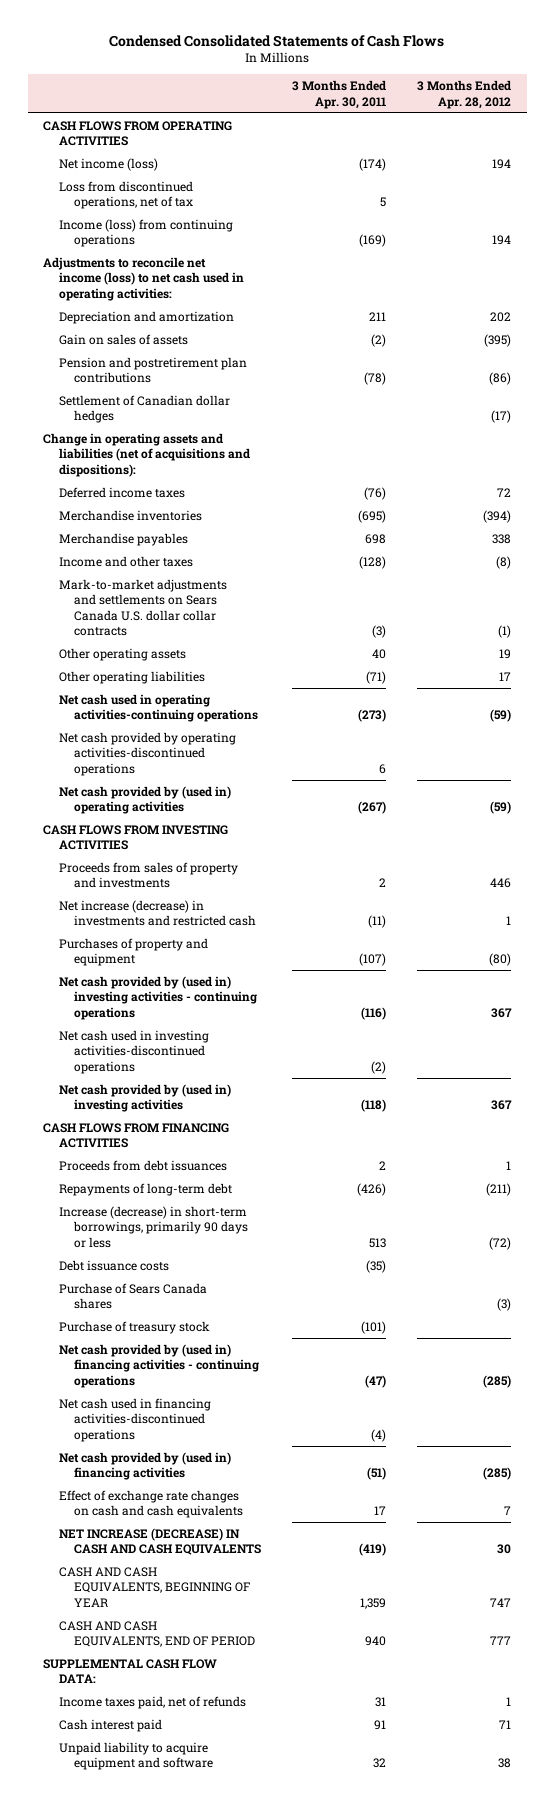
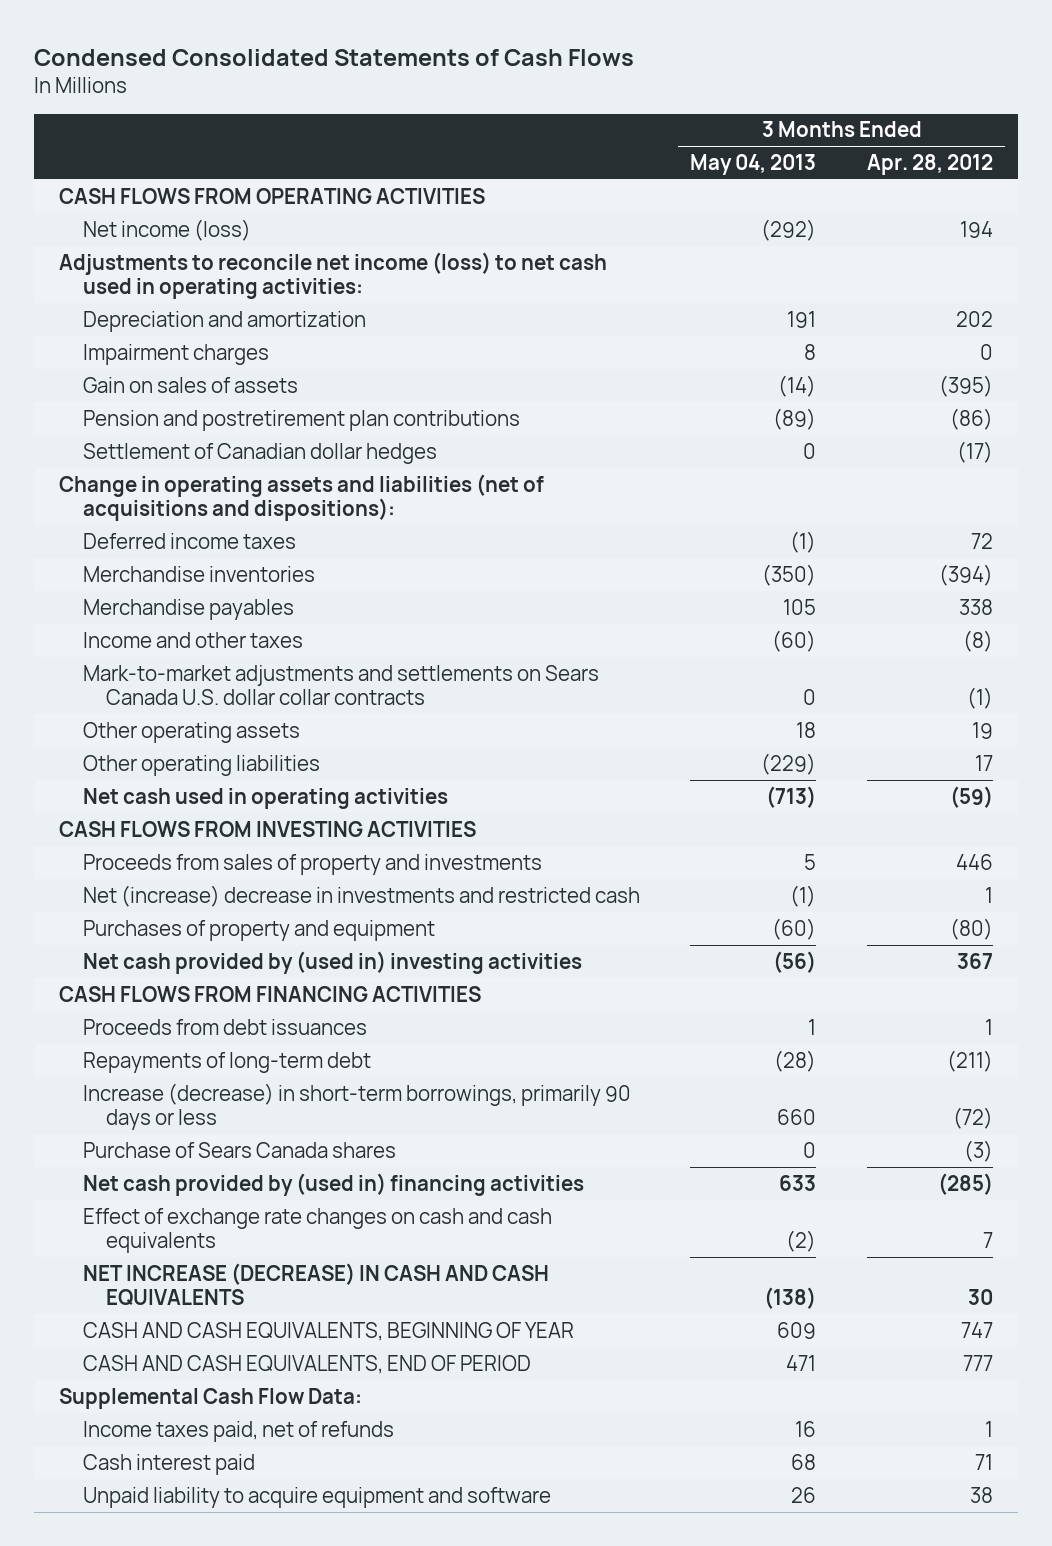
- | 3 Months Ended Apr. 30, 2011 | 3 Months Ended Apr. 28, 2012
+ | 3 Months Ended May 04, 2013 | 3 Months Ended Apr. 28, 2012
- Loss from discontinued operations, net of tax | 5 |
- Income (loss) from continuing operations | (169) | 194
+ Impairment charges | 8 | 0
- Net cash used in operating activities-continuing operations | (273) | (59)
- Net cash provided by operating activities-discontinued operations | 6 |
- Net cash provided by (used in) operating activities | (267) | (59)
+ Net cash used in operating activities | (713) | (59)
- Net increase (decrease) in investments and restricted cash | (11) | 1
+ Net (increase) decrease in investments and restricted cash | (1) | 1
- Net cash provided by (used in) investing activities - continuing operations | (116) | 367
- Net cash used in investing activities-discontinued operations | (2) |
- Debt issuance costs | (35) |
- Purchase of treasury stock | (101) |
- Net cash provided by (used in) financing activities - continuing operations | (47) | (285)
- Net cash used in financing activities-discontinued operations | (4) |
- SUPPLEMENTAL CASH FLOW DATA:
+ Supplemental Cash Flow Data:

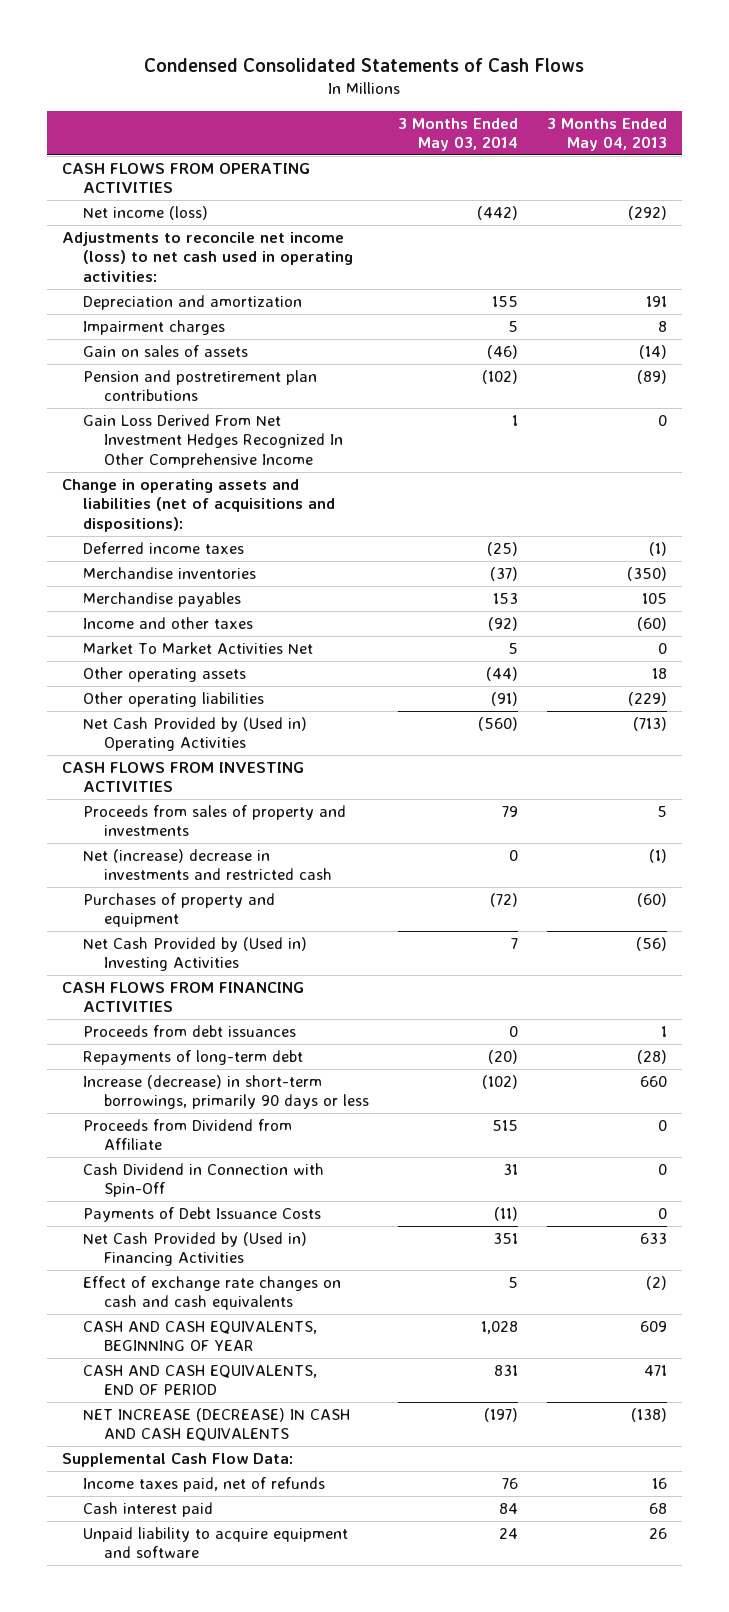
- | 3 Months Ended May 04, 2013 | 3 Months Ended Apr. 28, 2012
+ | 3 Months Ended May 03, 2014 | 3 Months Ended May 04, 2013
- Settlement of Canadian dollar hedges | 0 | (17)
+ Gain Loss Derived From Net Investment Hedges Recognized In Other Comprehensive Income | 1 | 0
- Mark-to-market adjustments and settlements on Sears Canada U.S. dollar collar contracts | 0 | (1)
+ Market To Market Activities Net | 5 | 0
- Net cash used in operating activities | (713) | (59)
+ Net Cash Provided by (Used in) Operating Activities | (560) | (713)
- Net cash provided by (used in) investing activities | (56) | 367
+ Net Cash Provided by (Used in) Investing Activities | 7 | (56)
- Purchase of Sears Canada shares | 0 | (3)
- Net cash provided by (used in) financing activities | 633 | (285)
+ Proceeds from Dividend from Affiliate | 515 | 0
+ Cash Dividend in Connection with Spin-Off | 31 | 0
+ Payments of Debt Issuance Costs | (11) | 0
+ Net Cash Provided by (Used in) Financing Activities | 351 | 633
moved down: NET INCREASE (DECREASE) IN CASH AND CASH EQUIVALENTS | (197) | (138)

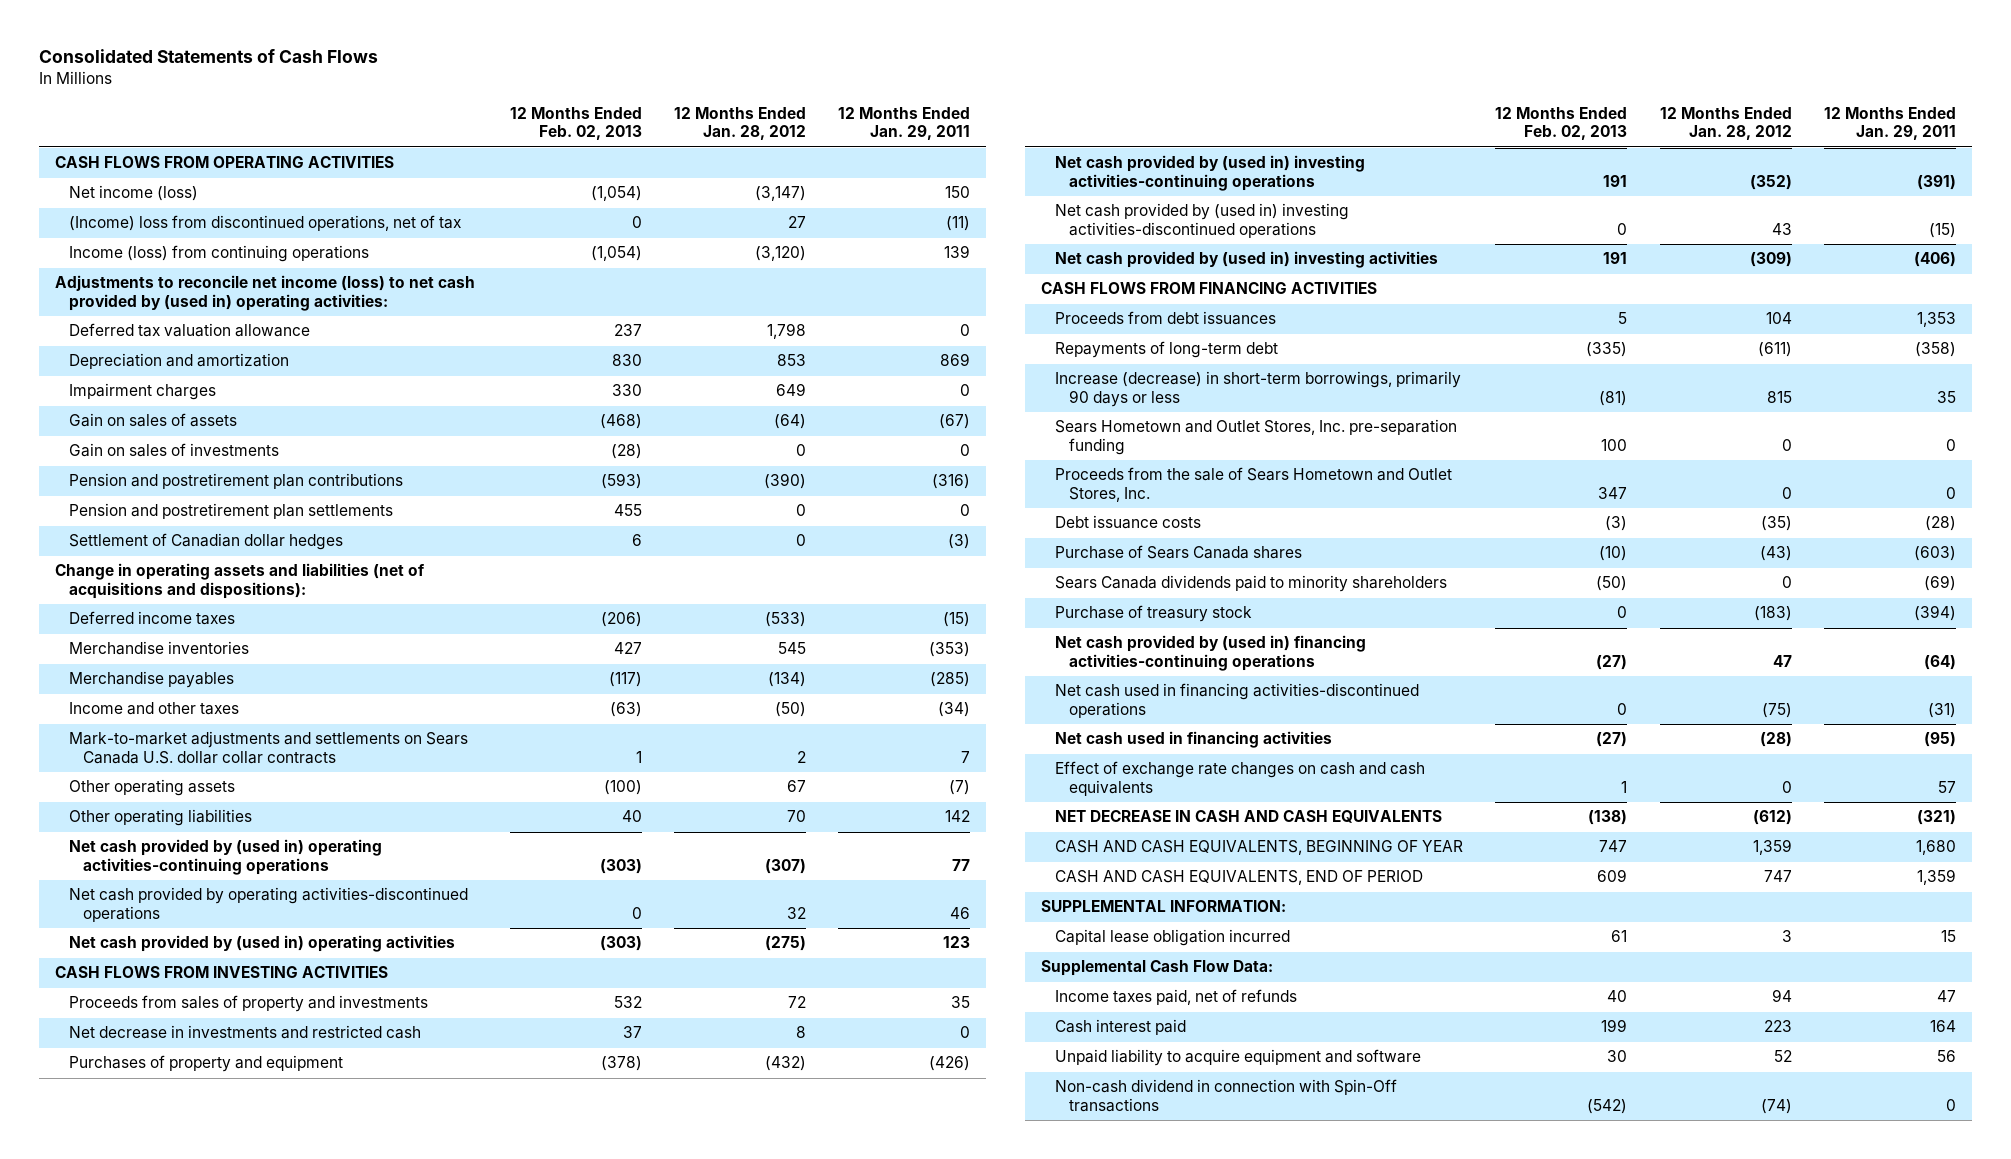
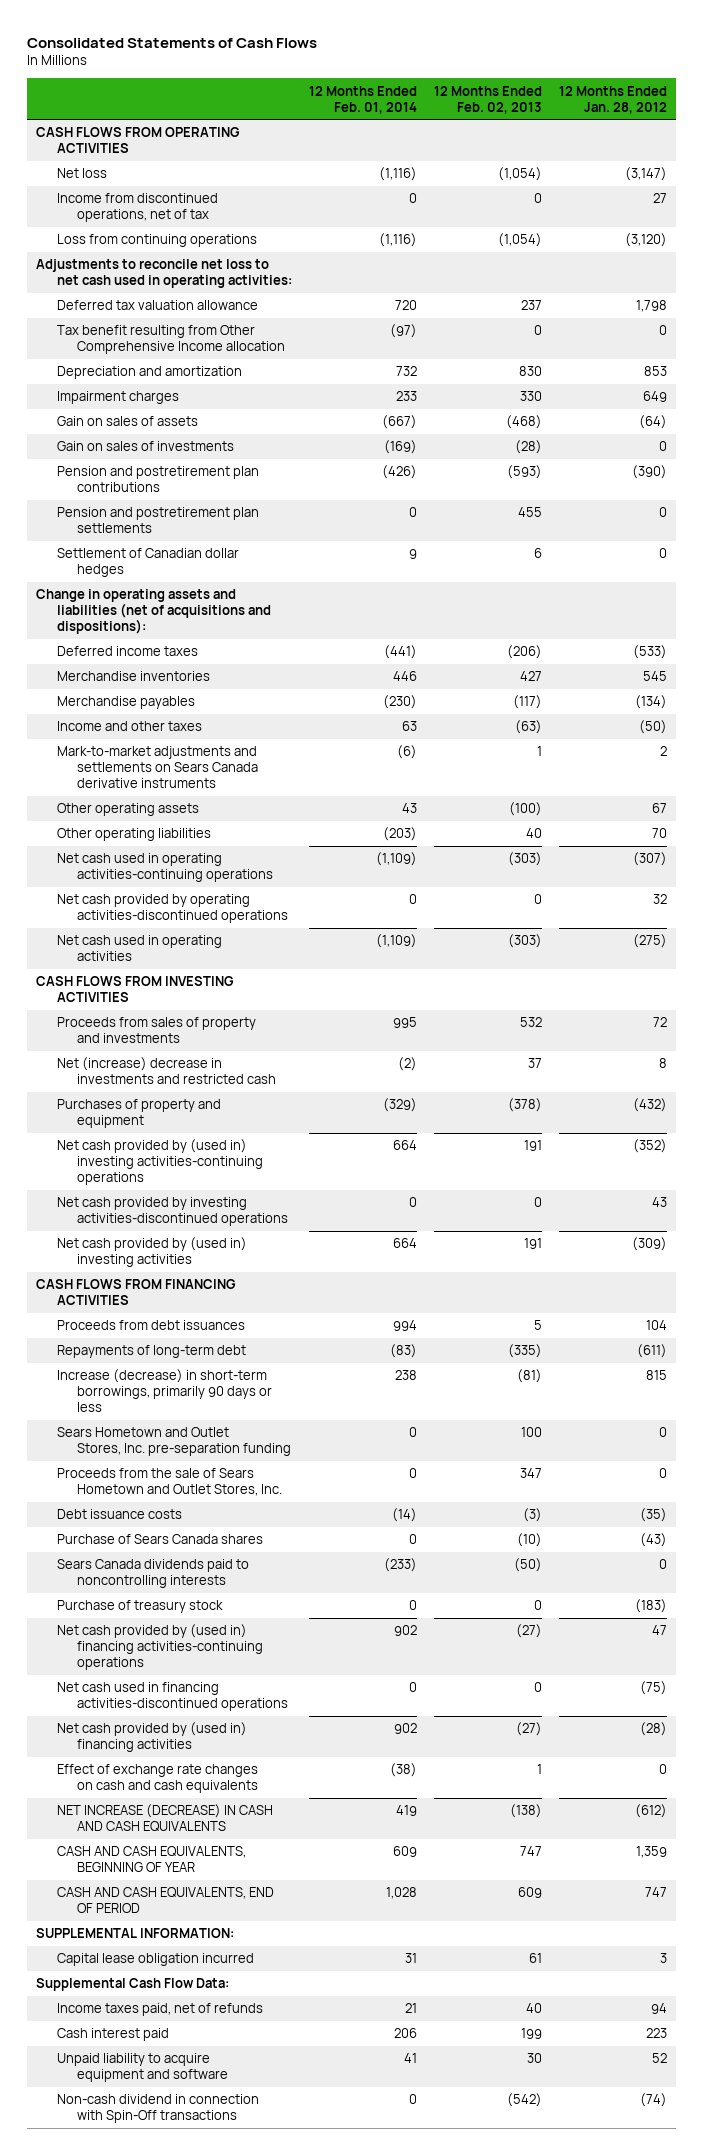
- | 12 Months Ended Feb. 02, 2013 | 12 Months Ended Jan. 28, 2012 | 12 Months Ended Jan. 29, 2011
+ | 12 Months Ended Feb. 01, 2014 | 12 Months Ended Feb. 02, 2013 | 12 Months Ended Jan. 28, 2012
- Net income (loss) | (1,054) | (3,147) | 150
- (Income) loss from discontinued operations, net of tax | 0 | 27 | (11)
- Income (loss) from continuing operations | (1,054) | (3,120) | 139
- Adjustments to reconcile net income (loss) to net cash provided by (used in) operating activities:
+ Net loss | (1,116) | (1,054) | (3,147)
+ Income from discontinued operations, net of tax | 0 | 0 | 27
+ Loss from continuing operations | (1,116) | (1,054) | (3,120)
+ Adjustments to reconcile net loss to net cash used in operating activities:
+ Tax benefit resulting from Other Comprehensive Income allocation | (97) | 0 | 0
- Mark-to-market adjustments and settlements on Sears Canada U.S. dollar collar contracts | 1 | 2 | 7
+ Mark-to-market adjustments and settlements on Sears Canada derivative instruments | (6) | 1 | 2
- Net cash provided by (used in) operating activities-continuing operations | (303) | (307) | 77
+ Net cash used in operating activities-continuing operations | (1,109) | (303) | (307)
- Net cash provided by (used in) operating activities | (303) | (275) | 123
+ Net cash used in operating activities | (1,109) | (303) | (275)
- Net decrease in investments and restricted cash | 37 | 8 | 0
+ Net (increase) decrease in investments and restricted cash | (2) | 37 | 8
- Net cash provided by (used in) investing activities-discontinued operations | 0 | 43 | (15)
+ Net cash provided by investing activities-discontinued operations | 0 | 0 | 43
- Sears Canada dividends paid to minority shareholders | (50) | 0 | (69)
+ Sears Canada dividends paid to noncontrolling interests | (233) | (50) | 0
- Net cash used in financing activities | (27) | (28) | (95)
+ Net cash provided by (used in) financing activities | 902 | (27) | (28)
- NET DECREASE IN CASH AND CASH EQUIVALENTS | (138) | (612) | (321)
+ NET INCREASE (DECREASE) IN CASH AND CASH EQUIVALENTS | 419 | (138) | (612)

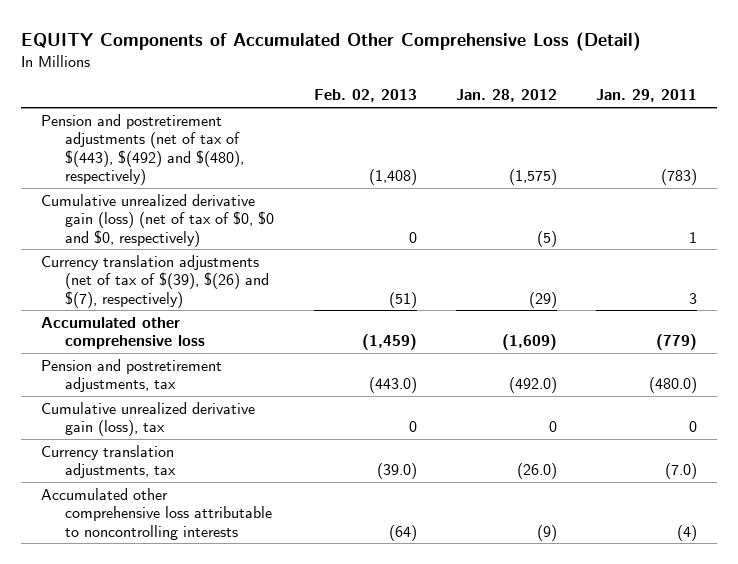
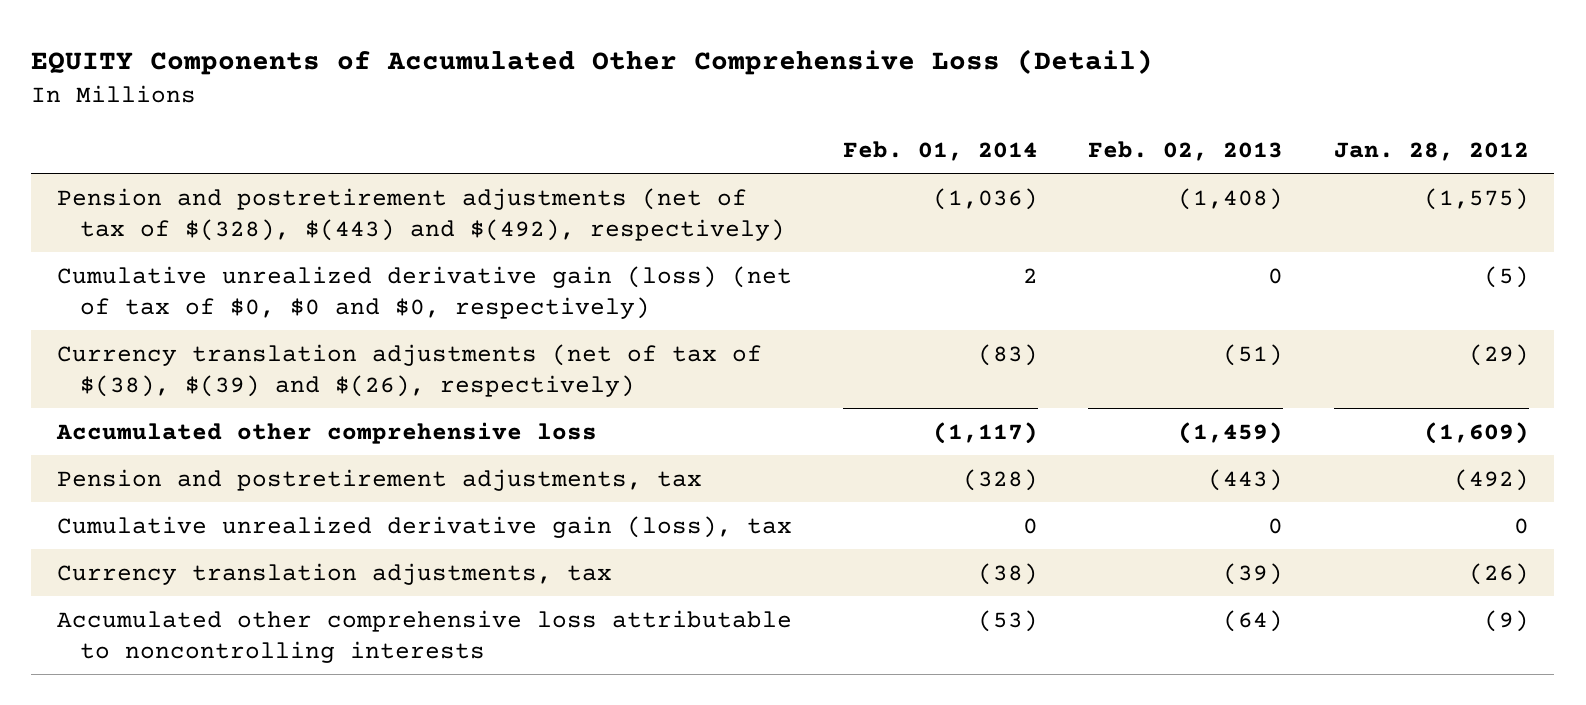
- | Feb. 02, 2013 | Jan. 28, 2012 | Jan. 29, 2011
+ | Feb. 01, 2014 | Feb. 02, 2013 | Jan. 28, 2012
- Pension and postretirement adjustments (net of tax of $(443), $(492) and $(480), respectively) | (1,408) | (1,575) | (783)
+ Pension and postretirement adjustments (net of tax of $(328), $(443) and $(492), respectively) | (1,036) | (1,408) | (1,575)
- Currency translation adjustments (net of tax of $(39), $(26) and $(7), respectively) | (51) | (29) | 3
+ Currency translation adjustments (net of tax of $(38), $(39) and $(26), respectively) | (83) | (51) | (29)
- Pension and postretirement adjustments, tax | (443.0) | (492.0) | (480.0)
+ Pension and postretirement adjustments, tax | (328) | (443) | (492)
- Currency translation adjustments, tax | (39.0) | (26.0) | (7.0)
+ Currency translation adjustments, tax | (38) | (39) | (26)

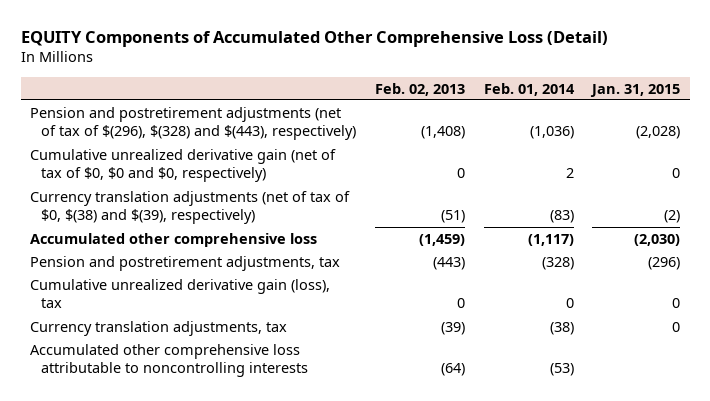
- | Feb. 01, 2014 | Feb. 02, 2013 | Jan. 28, 2012
+ | Feb. 02, 2013 | Feb. 01, 2014 | Jan. 31, 2015
- Pension and postretirement adjustments (net of tax of $(328), $(443) and $(492), respectively) | (1,036) | (1,408) | (1,575)
- Cumulative unrealized derivative gain (loss) (net of tax of $0, $0 and $0, respectively) | 2 | 0 | (5)
- Currency translation adjustments (net of tax of $(38), $(39) and $(26), respectively) | (83) | (51) | (29)
+ Pension and postretirement adjustments (net of tax of $(296), $(328) and $(443), respectively) | (1,408) | (1,036) | (2,028)
+ Cumulative unrealized derivative gain (net of tax of $0, $0 and $0, respectively) | 0 | 2 | 0
+ Currency translation adjustments (net of tax of $0, $(38) and $(39), respectively) | (51) | (83) | (2)

